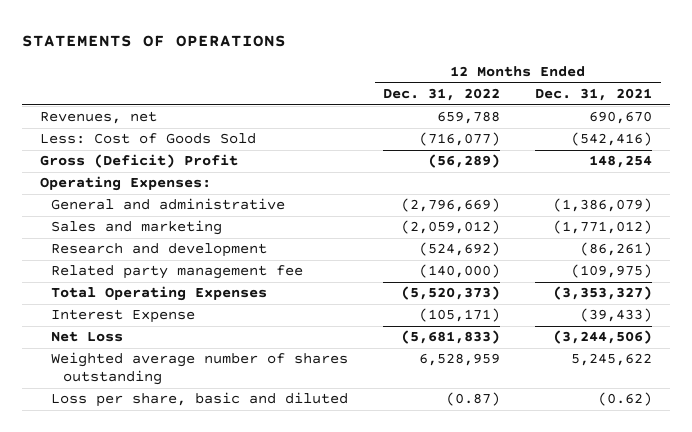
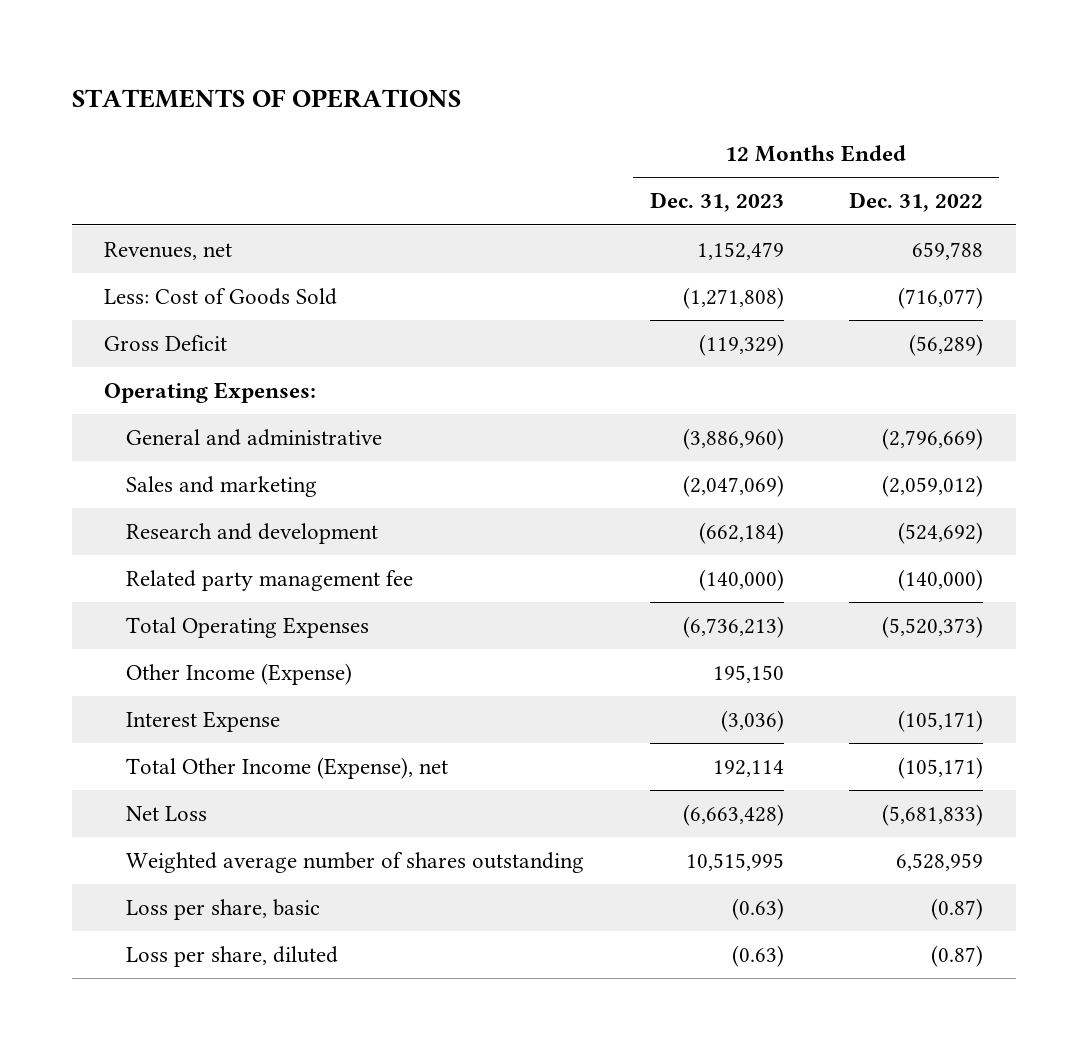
- | 12 Months Ended Dec. 31, 2022 | 12 Months Ended Dec. 31, 2021
+ | 12 Months Ended Dec. 31, 2023 | 12 Months Ended Dec. 31, 2022
- Gross (Deficit) Profit | (56,289) | 148,254
+ Gross Deficit | (119,329) | (56,289)
+ Other Income (Expense) | 195,150 |
+ Total Other Income (Expense), net | 192,114 | (105,171)
- Loss per share, basic and diluted | (0.87) | (0.62)
+ Loss per share, basic | (0.63) | (0.87)
+ Loss per share, diluted | (0.63) | (0.87)

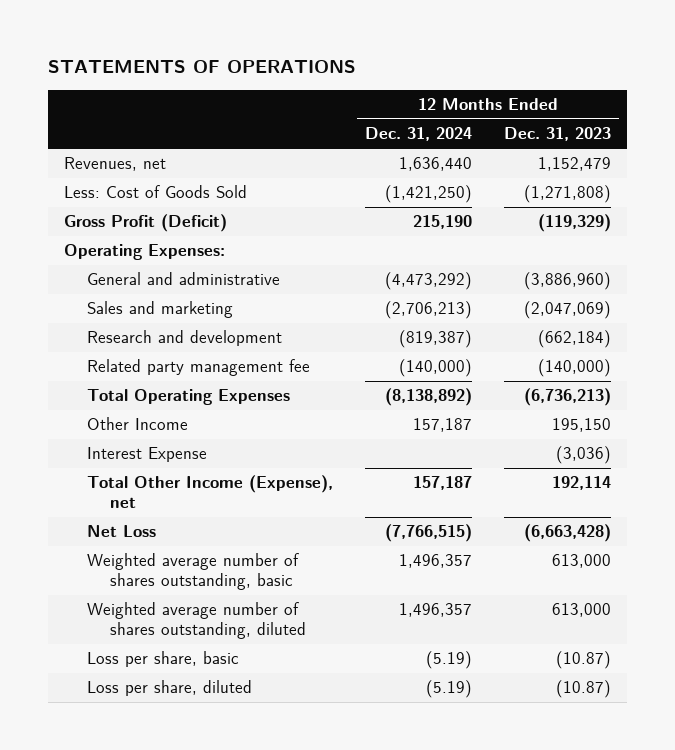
- | 12 Months Ended Dec. 31, 2023 | 12 Months Ended Dec. 31, 2022
+ | 12 Months Ended Dec. 31, 2024 | 12 Months Ended Dec. 31, 2023
- Gross Deficit | (119,329) | (56,289)
+ Gross Profit (Deficit) | 215,190 | (119,329)
- Other Income (Expense) | 195,150 |
+ Other Income | 157,187 | 195,150
- Weighted average number of shares outstanding | 10,515,995 | 6,528,959
- Loss per share, basic | (0.63) | (0.87)
- Loss per share, diluted | (0.63) | (0.87)
+ Weighted average number of shares outstanding, basic | 1,496,357 | 613,000
+ Weighted average number of shares outstanding, diluted | 1,496,357 | 613,000
+ Loss per share, basic | (5.19) | (10.87)
+ Loss per share, diluted | (5.19) | (10.87)

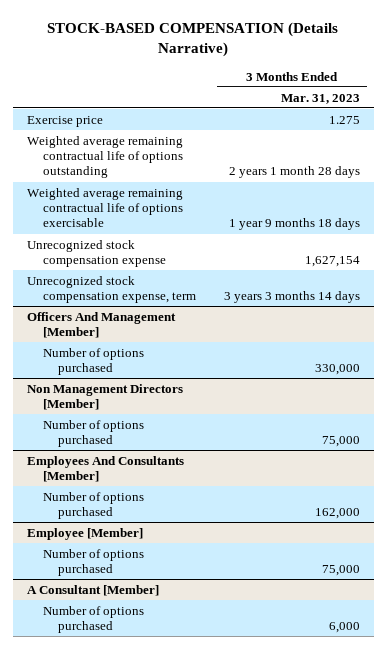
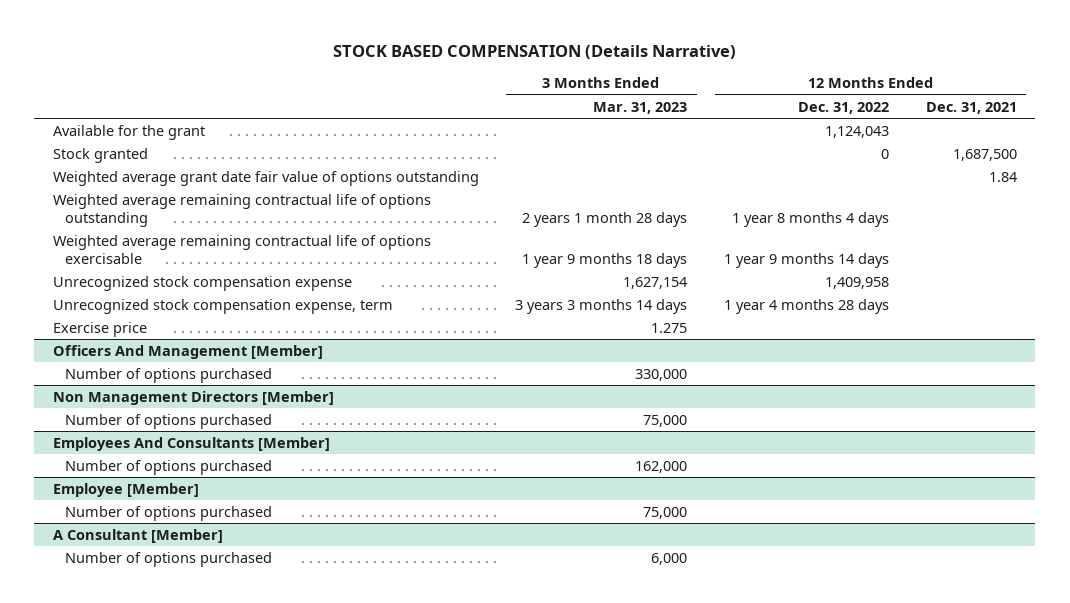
- STOCK-BASED COMPENSATION (Details Narrative)
+ STOCK BASED COMPENSATION (Details Narrative)
- | 3 Months Ended Mar. 31, 2023
+ | 3 Months Ended Mar. 31, 2023 | 12 Months Ended Dec. 31, 2022 | 12 Months Ended Dec. 31, 2021
+ Available for the grant | | 1,124,043 |
+ Stock granted | | 0 | 1,687,500
+ Weighted average grant date fair value of options outstanding | | | 1.84
moved down: Exercise price | 1.275 | |

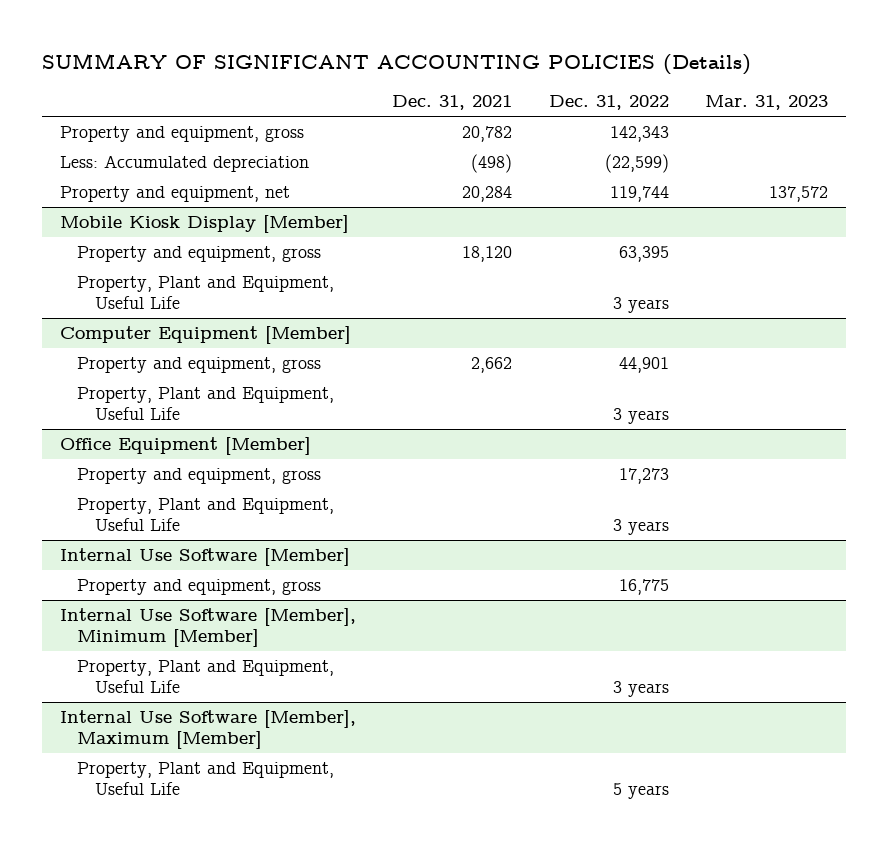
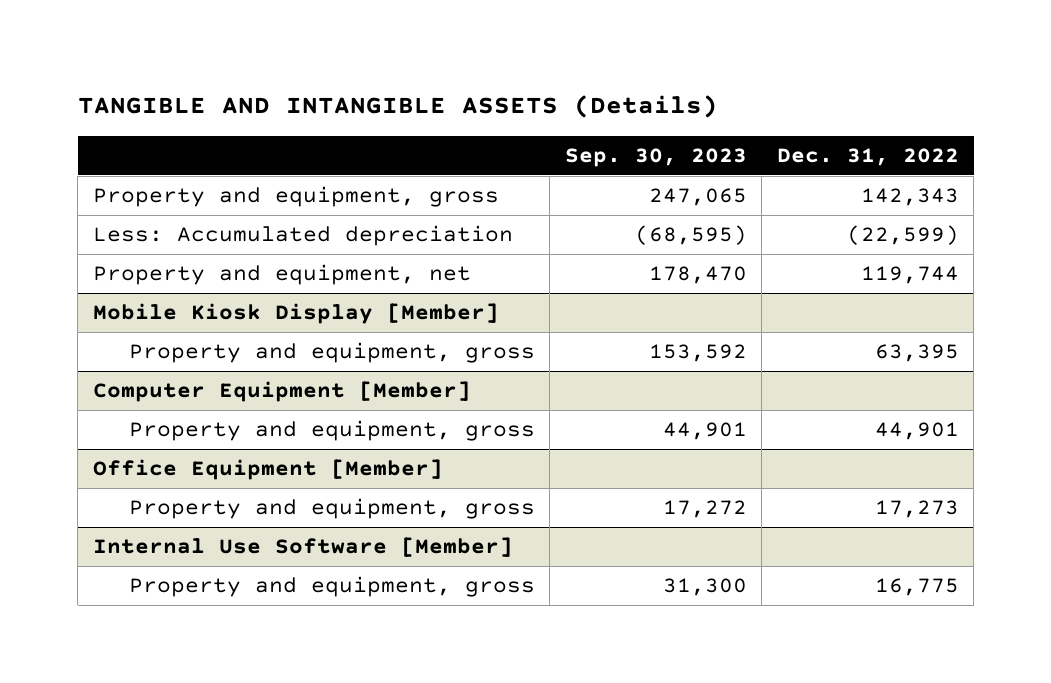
- SUMMARY OF SIGNIFICANT ACCOUNTING POLICIES (Details)
+ TANGIBLE AND INTANGIBLE ASSETS (Details)
- | Dec. 31, 2021 | Dec. 31, 2022 | Mar. 31, 2023
+ | Sep. 30, 2023 | Dec. 31, 2022
@ Mobile Kiosk Display [Member]
- Property, Plant and Equipment, Useful Life | | 3 years |
@ Computer Equipment [Member]
- Property, Plant and Equipment, Useful Life | | 3 years |
@ Office Equipment [Member]
- Property, Plant and Equipment, Useful Life | | 3 years |
- Internal Use Software [Member], Minimum [Member]
- Property, Plant and Equipment, Useful Life | | 3 years |
- Internal Use Software [Member], Maximum [Member]
- Property, Plant and Equipment, Useful Life | | 5 years |

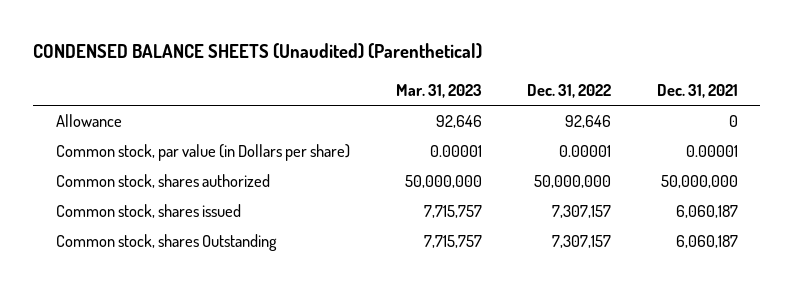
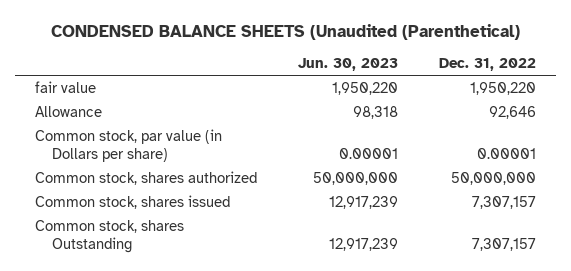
- CONDENSED BALANCE SHEETS (Unaudited) (Parenthetical)
+ CONDENSED BALANCE SHEETS (Unaudited (Parenthetical)
- | Mar. 31, 2023 | Dec. 31, 2022 | Dec. 31, 2021
+ | Jun. 30, 2023 | Dec. 31, 2022
+ fair value | 1,950,220 | 1,950,220

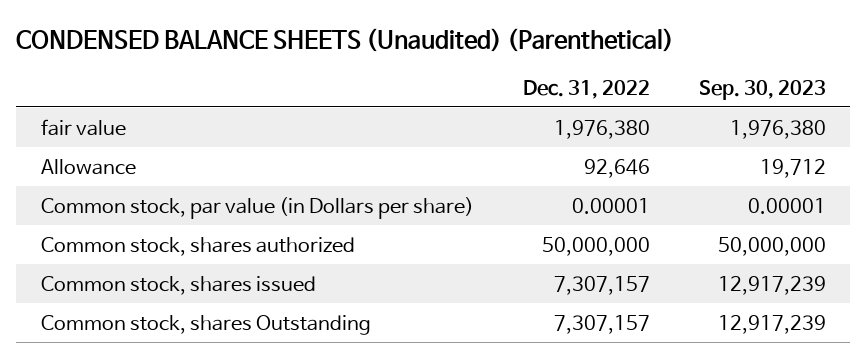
- CONDENSED BALANCE SHEETS (Unaudited (Parenthetical)
+ CONDENSED BALANCE SHEETS (Unaudited) (Parenthetical)
- | Jun. 30, 2023 | Dec. 31, 2022
+ | Dec. 31, 2022 | Sep. 30, 2023
- fair value | 1,950,220 | 1,950,220
+ fair value | 1,976,380 | 1,976,380

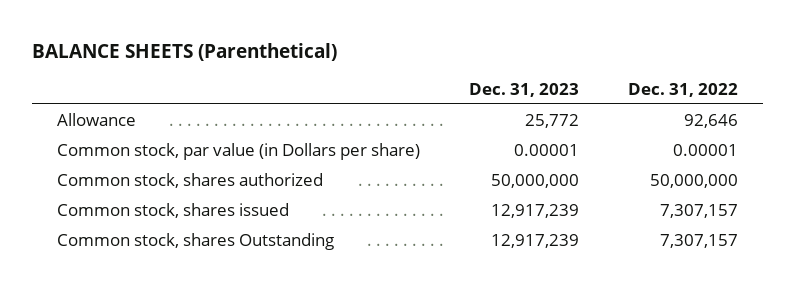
- CONDENSED BALANCE SHEETS (Unaudited) (Parenthetical)
+ BALANCE SHEETS (Parenthetical)
- | Dec. 31, 2022 | Sep. 30, 2023
+ | Dec. 31, 2023 | Dec. 31, 2022
- fair value | 1,976,380 | 1,976,380

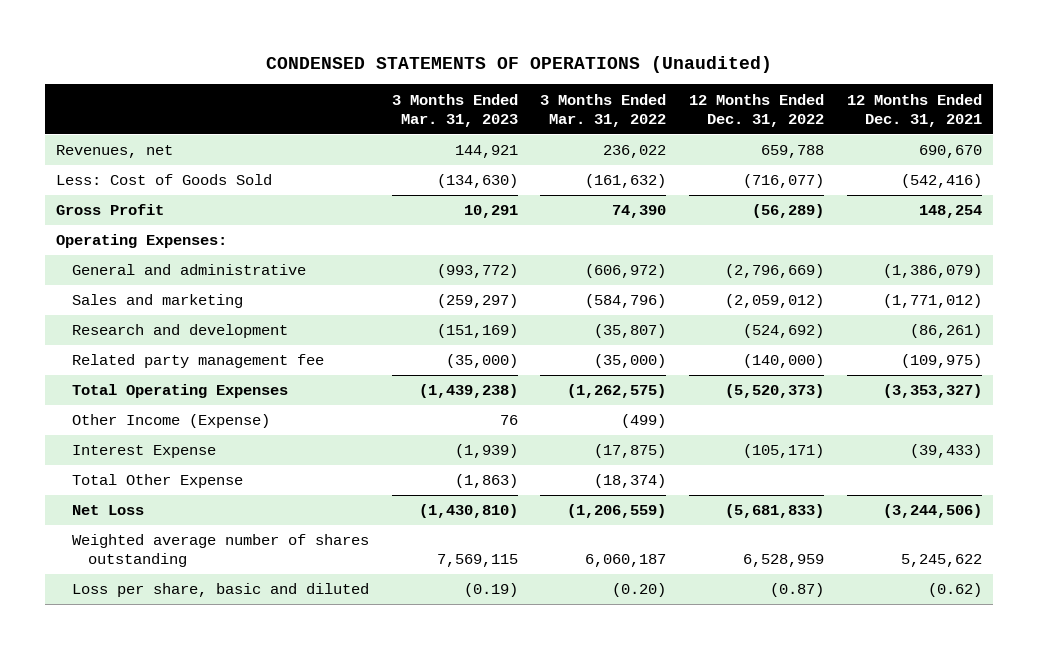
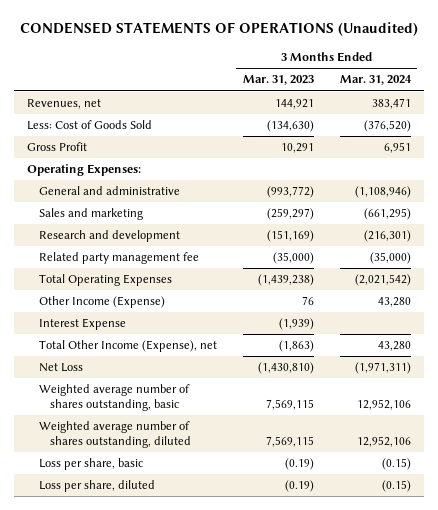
- | 3 Months Ended Mar. 31, 2023 | 3 Months Ended Mar. 31, 2022 | 12 Months Ended Dec. 31, 2022 | 12 Months Ended Dec. 31, 2021
+ | 3 Months Ended Mar. 31, 2023 | 3 Months Ended Mar. 31, 2024
- Total Other Expense | (1,863) | (18,374) | |
+ Total Other Income (Expense), net | (1,863) | 43,280
- Weighted average number of shares outstanding | 7,569,115 | 6,060,187 | 6,528,959 | 5,245,622
- Loss per share, basic and diluted | (0.19) | (0.20) | (0.87) | (0.62)
+ Weighted average number of shares outstanding, basic | 7,569,115 | 12,952,106
+ Weighted average number of shares outstanding, diluted | 7,569,115 | 12,952,106
+ Loss per share, basic | (0.19) | (0.15)
+ Loss per share, diluted | (0.19) | (0.15)

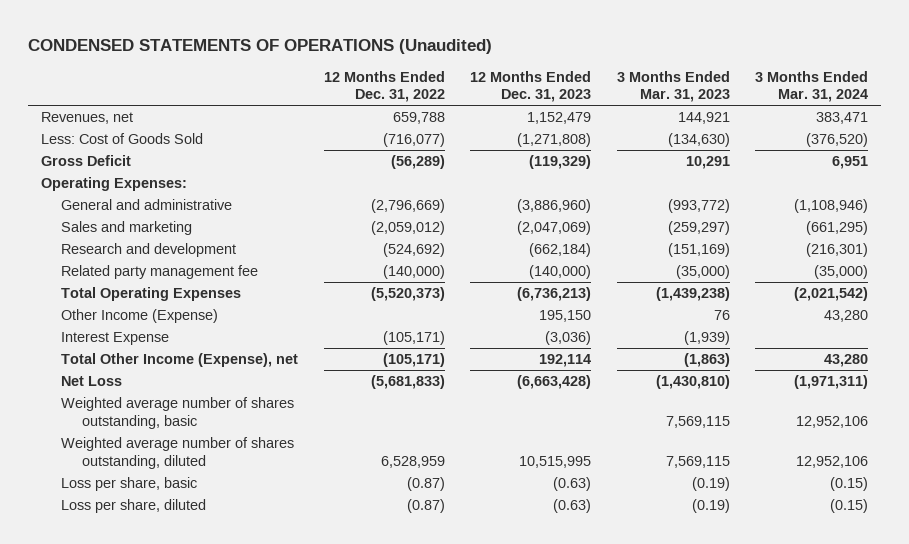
- | 3 Months Ended Mar. 31, 2023 | 3 Months Ended Mar. 31, 2024
+ | 12 Months Ended Dec. 31, 2022 | 12 Months Ended Dec. 31, 2023 | 3 Months Ended Mar. 31, 2023 | 3 Months Ended Mar. 31, 2024
- Gross Profit | 10,291 | 6,951
+ Gross Deficit | (56,289) | (119,329) | 10,291 | 6,951

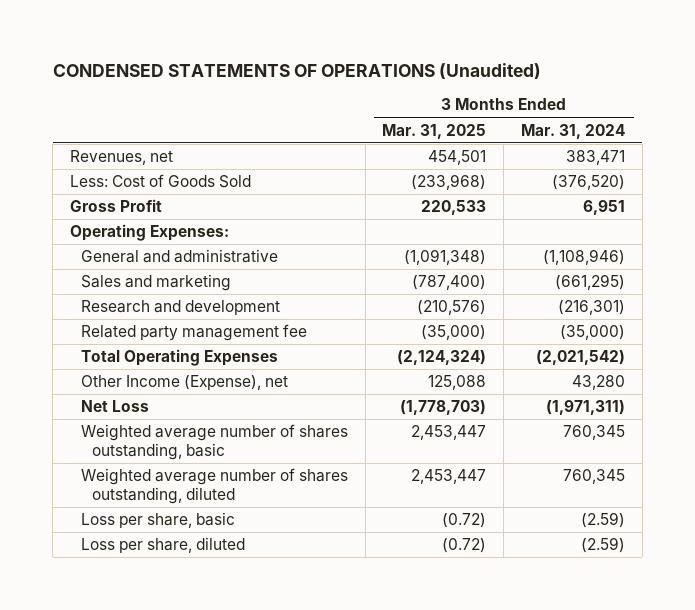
- | 12 Months Ended Dec. 31, 2022 | 12 Months Ended Dec. 31, 2023 | 3 Months Ended Mar. 31, 2023 | 3 Months Ended Mar. 31, 2024
+ | 3 Months Ended Mar. 31, 2025 | 3 Months Ended Mar. 31, 2024
- Gross Deficit | (56,289) | (119,329) | 10,291 | 6,951
+ Gross Profit | 220,533 | 6,951
- Other Income (Expense) | | 195,150 | 76 | 43,280
- Interest Expense | (105,171) | (3,036) | (1,939) |
- Total Other Income (Expense), net | (105,171) | 192,114 | (1,863) | 43,280
+ Other Income (Expense), net | 125,088 | 43,280
- Weighted average number of shares outstanding, basic | | | 7,569,115 | 12,952,106
- Weighted average number of shares outstanding, diluted | 6,528,959 | 10,515,995 | 7,569,115 | 12,952,106
- Loss per share, basic | (0.87) | (0.63) | (0.19) | (0.15)
- Loss per share, diluted | (0.87) | (0.63) | (0.19) | (0.15)
+ Weighted average number of shares outstanding, basic | 2,453,447 | 760,345
+ Weighted average number of shares outstanding, diluted | 2,453,447 | 760,345
+ Loss per share, basic | (0.72) | (2.59)
+ Loss per share, diluted | (0.72) | (2.59)

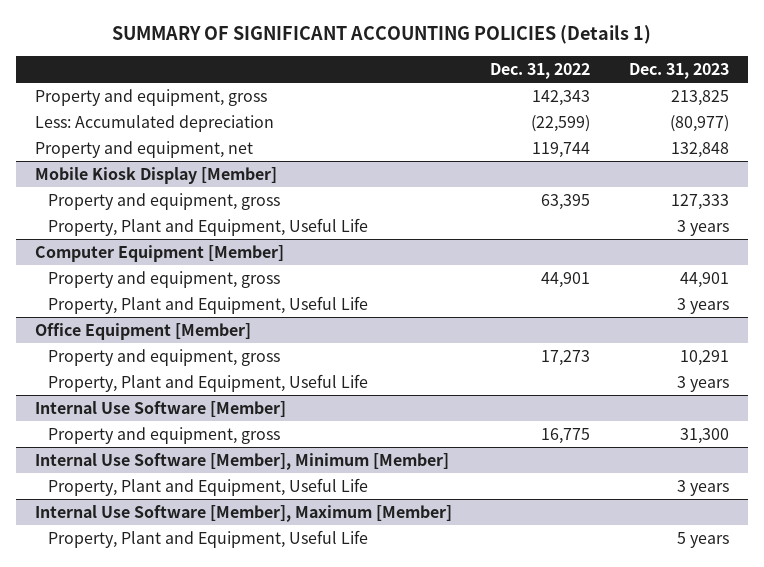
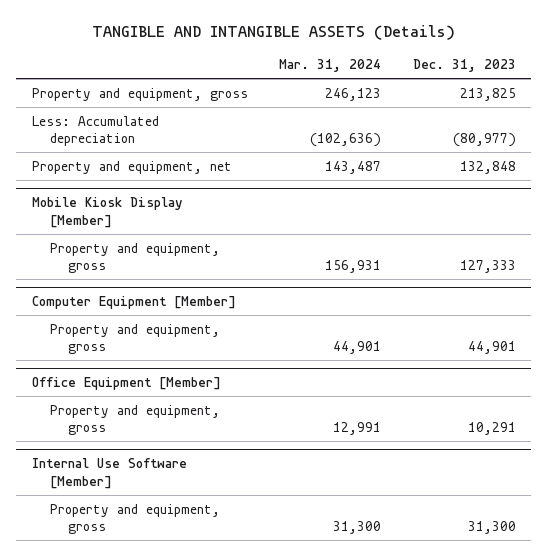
- SUMMARY OF SIGNIFICANT ACCOUNTING POLICIES (Details 1)
+ TANGIBLE AND INTANGIBLE ASSETS (Details)
- | Dec. 31, 2022 | Dec. 31, 2023
+ | Mar. 31, 2024 | Dec. 31, 2023
@ Mobile Kiosk Display [Member]
- Property, Plant and Equipment, Useful Life | | 3 years
@ Computer Equipment [Member]
- Property, Plant and Equipment, Useful Life | | 3 years
@ Office Equipment [Member]
- Property, Plant and Equipment, Useful Life | | 3 years
- Internal Use Software [Member], Minimum [Member]
- Property, Plant and Equipment, Useful Life | | 3 years
- Internal Use Software [Member], Maximum [Member]
- Property, Plant and Equipment, Useful Life | | 5 years

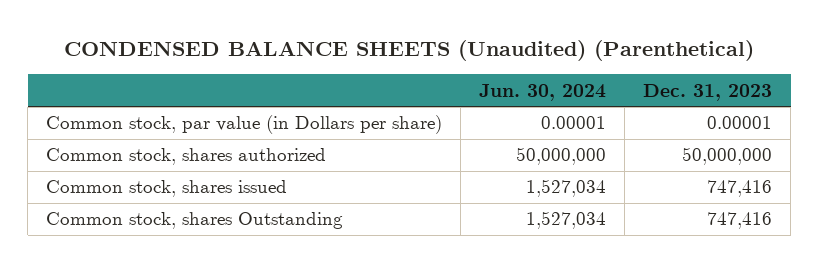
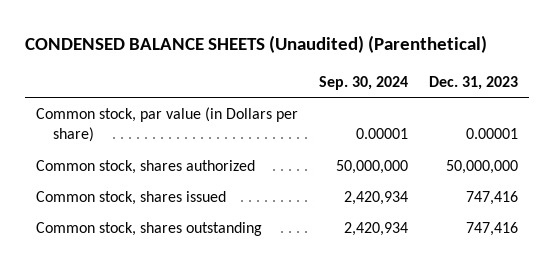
- | Jun. 30, 2024 | Dec. 31, 2023
+ | Sep. 30, 2024 | Dec. 31, 2023
- Common stock, shares Outstanding | 1,527,034 | 747,416
+ Common stock, shares outstanding | 2,420,934 | 747,416

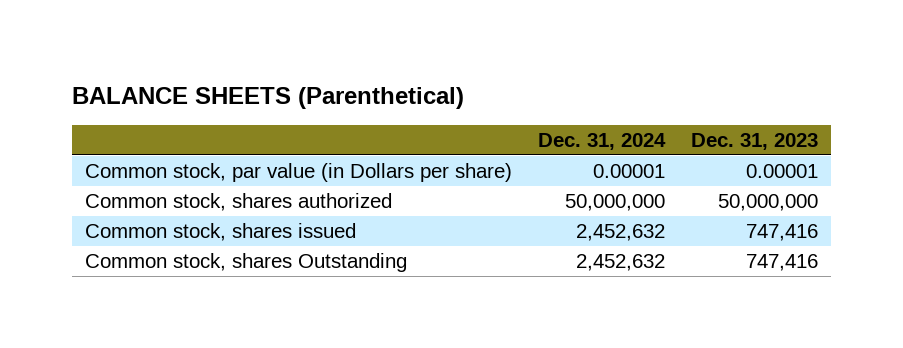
- CONDENSED BALANCE SHEETS (Unaudited) (Parenthetical)
+ BALANCE SHEETS (Parenthetical)
- | Sep. 30, 2024 | Dec. 31, 2023
+ | Dec. 31, 2024 | Dec. 31, 2023
- Common stock, shares outstanding | 2,420,934 | 747,416
+ Common stock, shares Outstanding | 2,452,632 | 747,416

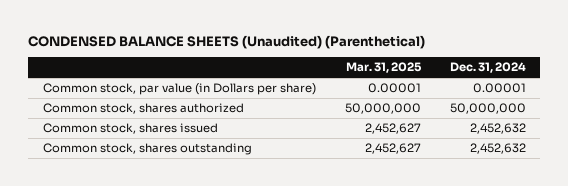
- BALANCE SHEETS (Parenthetical)
+ CONDENSED BALANCE SHEETS (Unaudited) (Parenthetical)
- | Dec. 31, 2024 | Dec. 31, 2023
+ | Mar. 31, 2025 | Dec. 31, 2024
- Common stock, shares Outstanding | 2,452,632 | 747,416
+ Common stock, shares outstanding | 2,452,627 | 2,452,632

